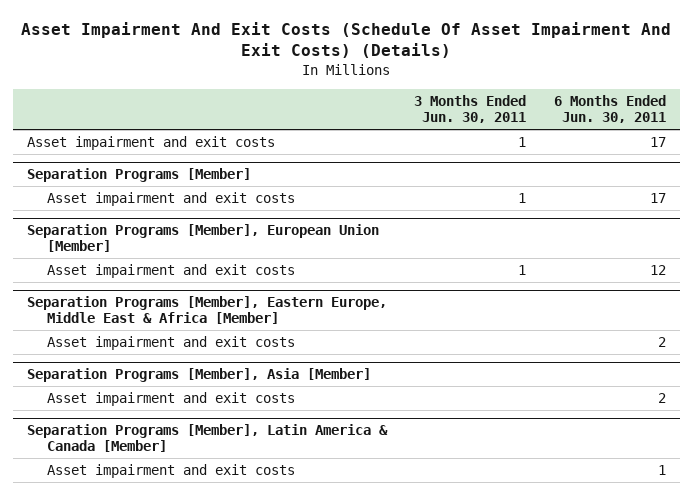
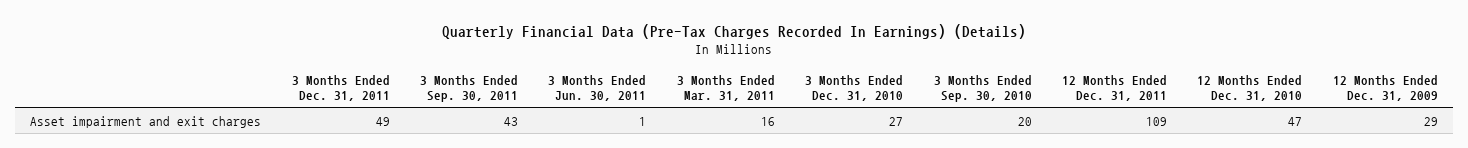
- Asset Impairment And Exit Costs (Schedule Of Asset Impairment And Exit Costs) (Details)
+ Quarterly Financial Data (Pre-Tax Charges Recorded In Earnings) (Details)
- | 3 Months Ended Jun. 30, 2011 | 6 Months Ended Jun. 30, 2011
+ | 3 Months Ended Dec. 31, 2011 | 3 Months Ended Sep. 30, 2011 | 3 Months Ended Jun. 30, 2011 | 3 Months Ended Mar. 31, 2011 | 3 Months Ended Dec. 31, 2010 | 3 Months Ended Sep. 30, 2010 | 12 Months Ended Dec. 31, 2011 | 12 Months Ended Dec. 31, 2010 | 12 Months Ended Dec. 31, 2009
- Asset impairment and exit costs | 1 | 17
- Separation Programs [Member]
- Asset impairment and exit costs | 1 | 17
- Separation Programs [Member], European Union [Member]
- Asset impairment and exit costs | 1 | 12
- Separation Programs [Member], Eastern Europe, Middle East & Africa [Member]
- Asset impairment and exit costs | | 2
- Separation Programs [Member], Asia [Member]
- Asset impairment and exit costs | | 2
- Separation Programs [Member], Latin America & Canada [Member]
- Asset impairment and exit costs | | 1
+ Asset impairment and exit charges | 49 | 43 | 1 | 16 | 27 | 20 | 109 | 47 | 29

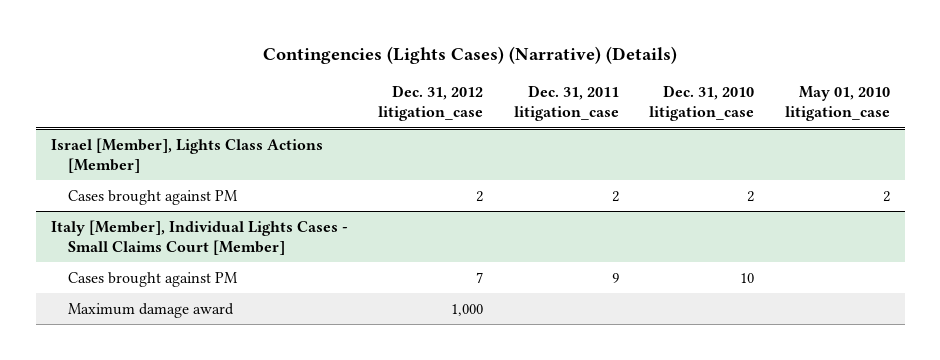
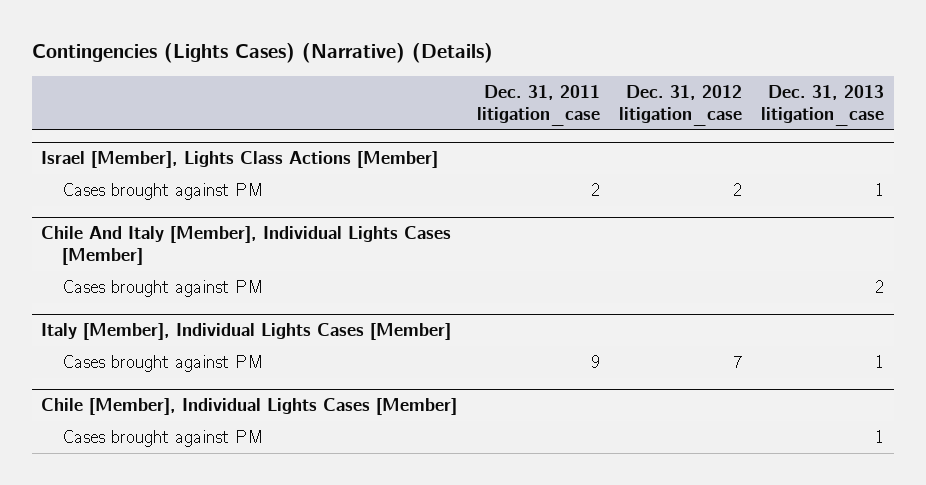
- | Dec. 31, 2012 litigation_case | Dec. 31, 2011 litigation_case | Dec. 31, 2010 litigation_case | May 01, 2010 litigation_case
+ | Dec. 31, 2011 litigation_case | Dec. 31, 2012 litigation_case | Dec. 31, 2013 litigation_case
- Italy [Member], Individual Lights Cases - Small Claims Court [Member]
+ Chile And Italy [Member], Individual Lights Cases [Member]
+ Cases brought against PM | | | 2
+ Italy [Member], Individual Lights Cases [Member]
- Maximum damage award | 1,000 | | |
+ Chile [Member], Individual Lights Cases [Member]
+ Cases brought against PM | | | 1

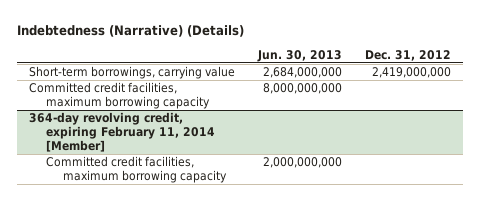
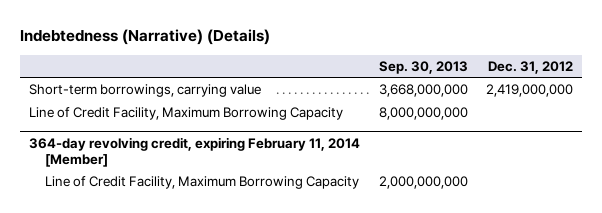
- | Jun. 30, 2013 | Dec. 31, 2012
+ | Sep. 30, 2013 | Dec. 31, 2012
- Committed credit facilities, maximum borrowing capacity | 8,000,000,000 |
+ Line of Credit Facility, Maximum Borrowing Capacity | 8,000,000,000 |
@ 364-day revolving credit, expiring February 11, 2014 [Member]
- Committed credit facilities, maximum borrowing capacity | 2,000,000,000 |
+ Line of Credit Facility, Maximum Borrowing Capacity | 2,000,000,000 |

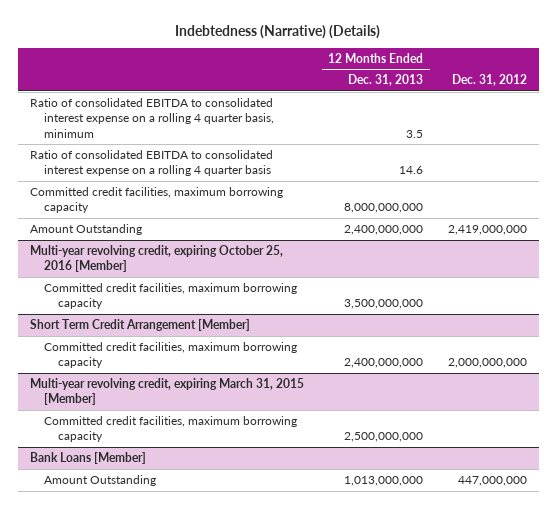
- | Sep. 30, 2013 | Dec. 31, 2012
+ | 12 Months Ended Dec. 31, 2013 | Dec. 31, 2012
- Short-term borrowings, carrying value | 3,668,000,000 | 2,419,000,000
- Line of Credit Facility, Maximum Borrowing Capacity | 8,000,000,000 |
- 364-day revolving credit, expiring February 11, 2014 [Member]
- Line of Credit Facility, Maximum Borrowing Capacity | 2,000,000,000 |
+ Ratio of consolidated EBITDA to consolidated interest expense on a rolling 4 quarter basis, minimum | 3.5 |
+ Ratio of consolidated EBITDA to consolidated interest expense on a rolling 4 quarter basis | 14.6 |
+ Committed credit facilities, maximum borrowing capacity | 8,000,000,000 |
+ Amount Outstanding | 2,400,000,000 | 2,419,000,000
+ Multi-year revolving credit, expiring October 25, 2016 [Member]
+ Committed credit facilities, maximum borrowing capacity | 3,500,000,000 |
+ Short Term Credit Arrangement [Member]
+ Committed credit facilities, maximum borrowing capacity | 2,400,000,000 | 2,000,000,000
+ Multi-year revolving credit, expiring March 31, 2015 [Member]
+ Committed credit facilities, maximum borrowing capacity | 2,500,000,000 |
+ Bank Loans [Member]
+ Amount Outstanding | 1,013,000,000 | 447,000,000

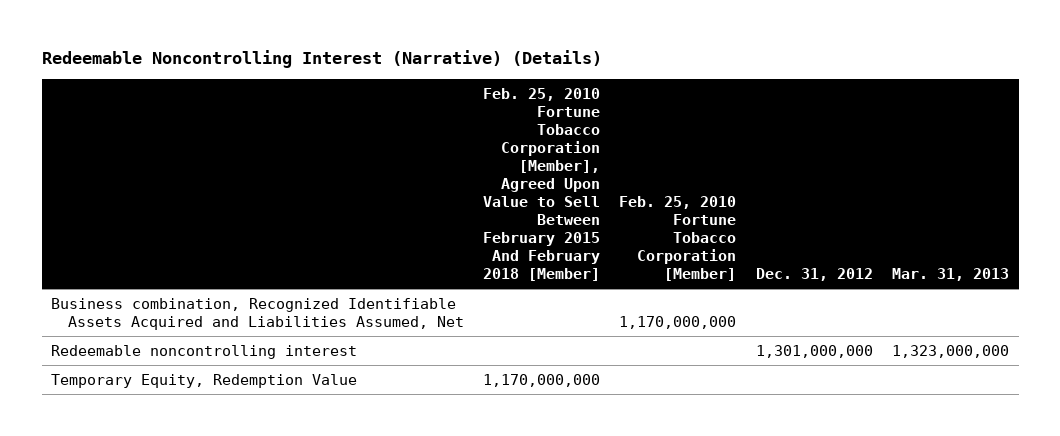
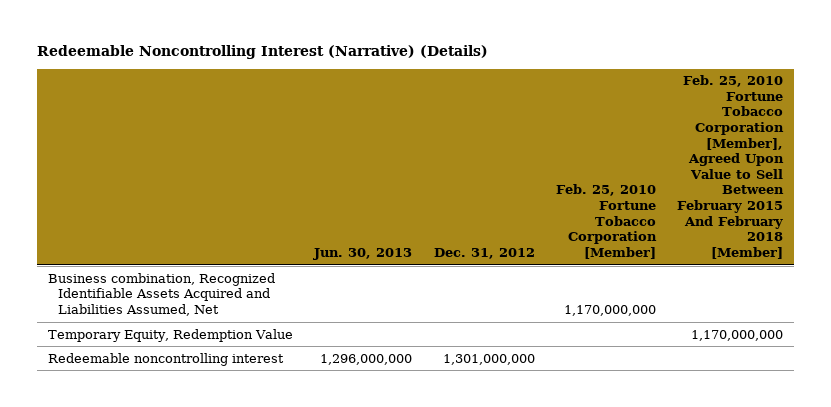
- | Feb. 25, 2010 Fortune Tobacco Corporation [Member], Agreed Upon Value to Sell Between February 2015 And February 2018 [Member] | Feb. 25, 2010 Fortune Tobacco Corporation [Member] | Dec. 31, 2012 | Mar. 31, 2013
+ | Jun. 30, 2013 | Dec. 31, 2012 | Feb. 25, 2010 Fortune Tobacco Corporation [Member] | Feb. 25, 2010 Fortune Tobacco Corporation [Member], Agreed Upon Value to Sell Between February 2015 And February 2018 [Member]
moved down: Redeemable noncontrolling interest | 1,296,000,000 | 1,301,000,000 | |

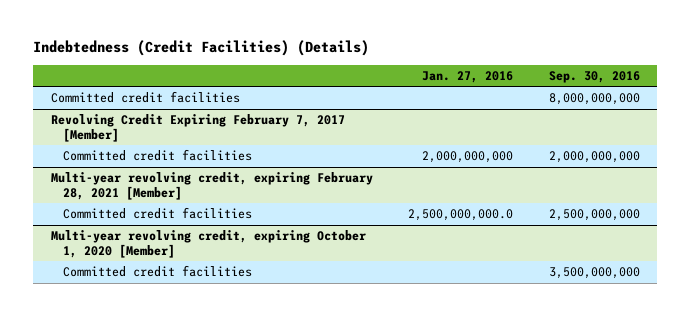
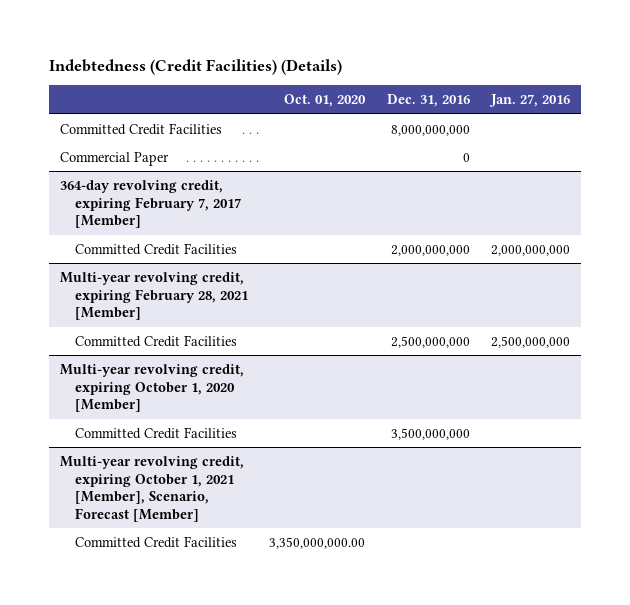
- | Jan. 27, 2016 | Sep. 30, 2016
+ | Oct. 01, 2020 | Dec. 31, 2016 | Jan. 27, 2016
- Committed credit facilities | | 8,000,000,000
- Revolving Credit Expiring February 7, 2017 [Member]
- Committed credit facilities | 2,000,000,000 | 2,000,000,000
+ Committed Credit Facilities | | 8,000,000,000 |
+ Commercial Paper | | 0 |
+ 364-day revolving credit, expiring February 7, 2017 [Member]
+ Committed Credit Facilities | | 2,000,000,000 | 2,000,000,000
@ Multi-year revolving credit, expiring February 28, 2021 [Member]
- Committed credit facilities | 2,500,000,000.0 | 2,500,000,000
+ Committed Credit Facilities | | 2,500,000,000 | 2,500,000,000
@ Multi-year revolving credit, expiring October 1, 2020 [Member]
- Committed credit facilities | | 3,500,000,000
+ Committed Credit Facilities | | 3,500,000,000 |
+ Multi-year revolving credit, expiring October 1, 2021 [Member], Scenario, Forecast [Member]
+ Committed Credit Facilities | 3,350,000,000.00 | |

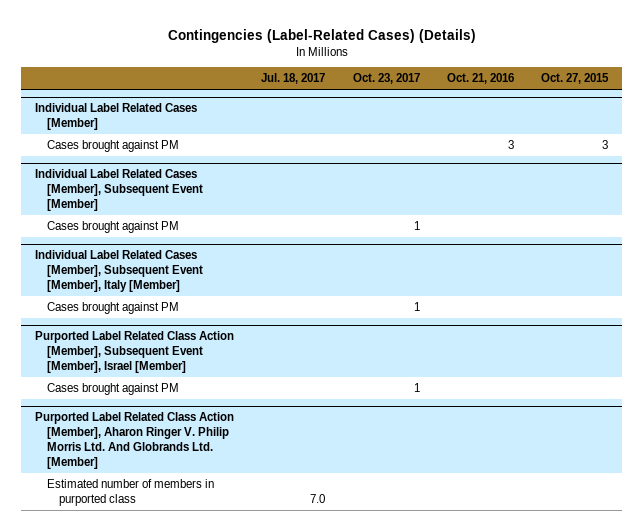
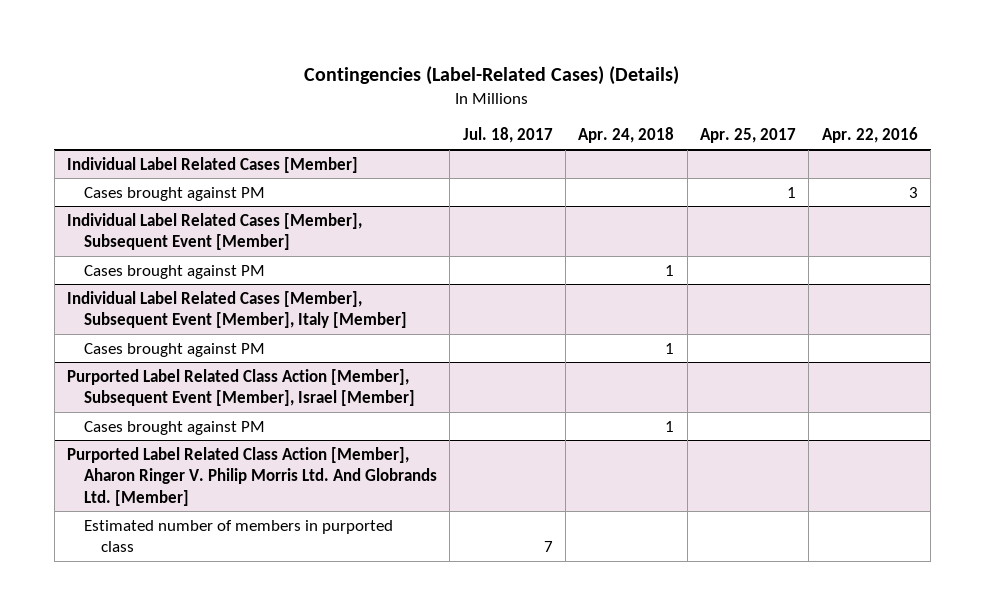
- | Jul. 18, 2017 | Oct. 23, 2017 | Oct. 21, 2016 | Oct. 27, 2015
+ | Jul. 18, 2017 | Apr. 24, 2018 | Apr. 25, 2017 | Apr. 22, 2016
@ Purported Label Related Class Action [Member], Aharon Ringer V. Philip Morris Ltd. And Globrands Ltd. [Member]
- Estimated number of members in purported class | 7.0 | | |
+ Estimated number of members in purported class | 7 | | |

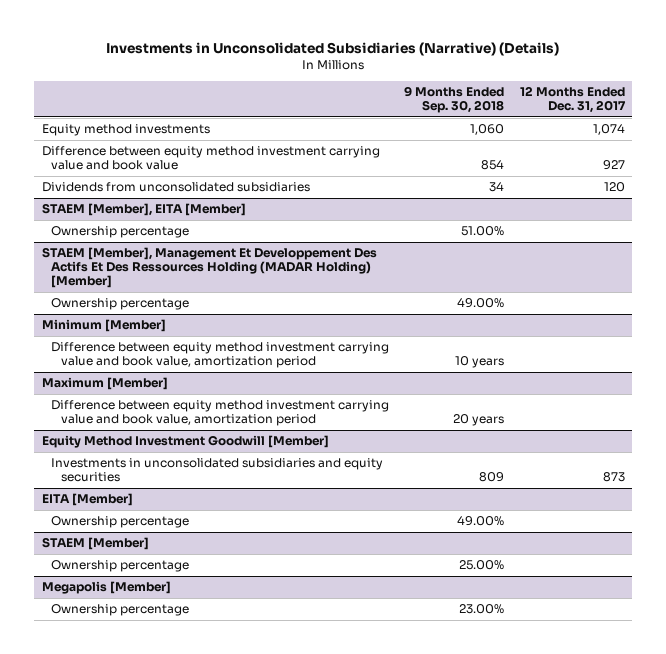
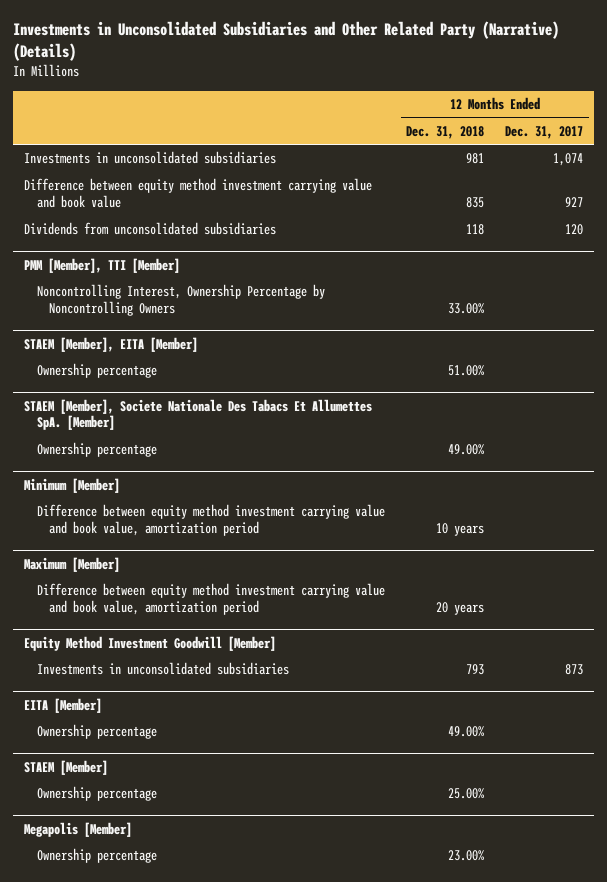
- Investments in Unconsolidated Subsidiaries (Narrative) (Details)
+ Investments in Unconsolidated Subsidiaries and Other Related Party (Narrative) (Details)
- | 9 Months Ended Sep. 30, 2018 | 12 Months Ended Dec. 31, 2017
+ | 12 Months Ended Dec. 31, 2018 | 12 Months Ended Dec. 31, 2017
- Equity method investments | 1,060 | 1,074
+ Investments in unconsolidated subsidiaries | 981 | 1,074
+ PMM [Member], TTI [Member]
+ Noncontrolling Interest, Ownership Percentage by Noncontrolling Owners | 33.00% |
- STAEM [Member], Management Et Developpement Des Actifs Et Des Ressources Holding (MADAR Holding) [Member]
- Ownership percentage | 49.00% |
+ STAEM [Member], Societe Nationale Des Tabacs Et Allumettes SpA. [Member]
+ Ownership percentage | 49.00% |
@ Equity Method Investment Goodwill [Member]
- Investments in unconsolidated subsidiaries and equity securities | 809 | 873
+ Investments in unconsolidated subsidiaries | 793 | 873

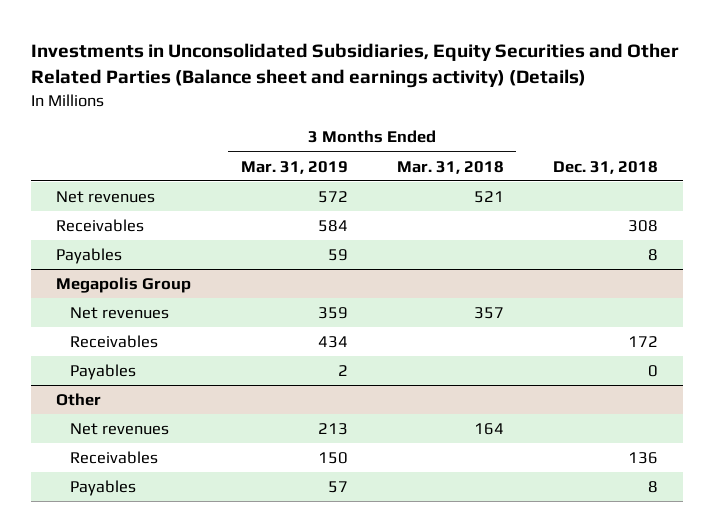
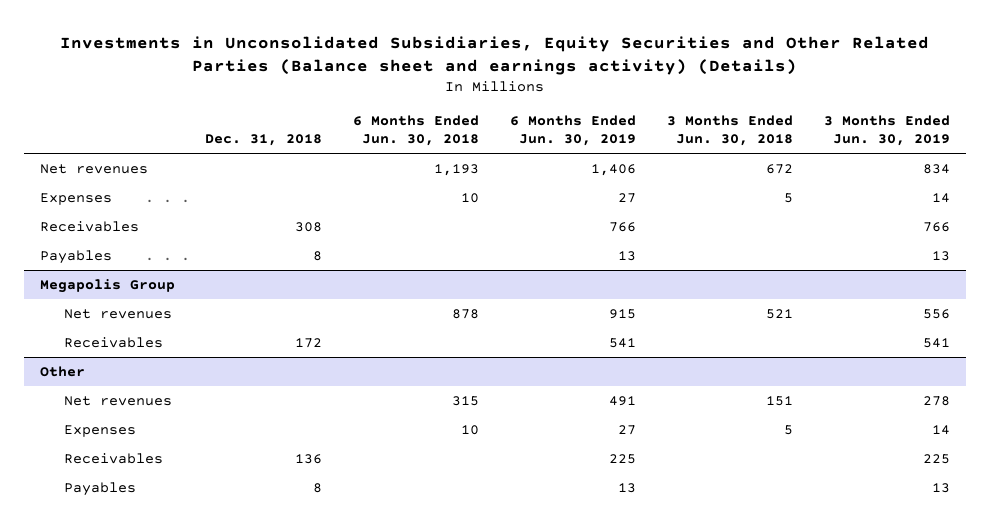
- | 3 Months Ended Mar. 31, 2019 | 3 Months Ended Mar. 31, 2018 | Dec. 31, 2018
+ | Dec. 31, 2018 | 6 Months Ended Jun. 30, 2018 | 6 Months Ended Jun. 30, 2019 | 3 Months Ended Jun. 30, 2018 | 3 Months Ended Jun. 30, 2019
+ Expenses | | 10 | 27 | 5 | 14
@ Megapolis Group
- Payables | 2 | | 0
@ Other
+ Expenses | | 10 | 27 | 5 | 14

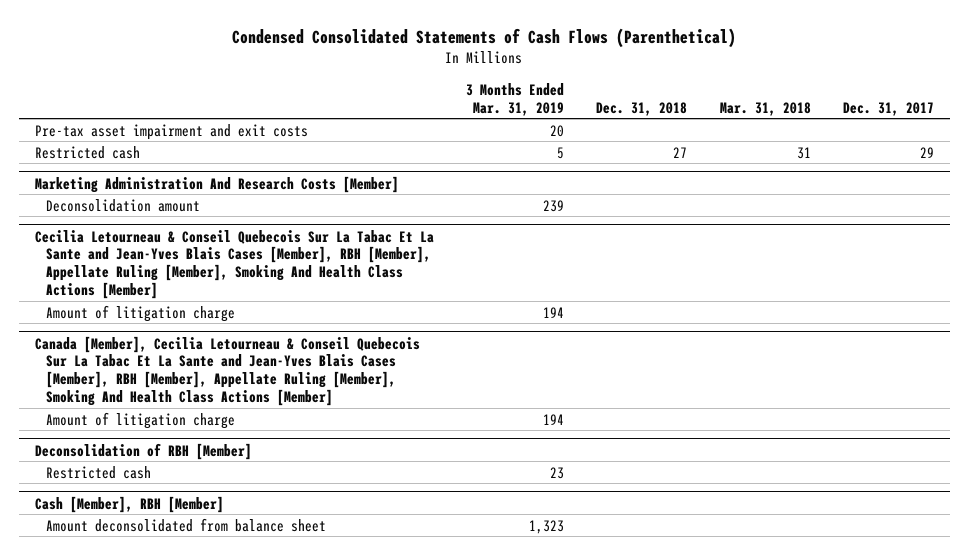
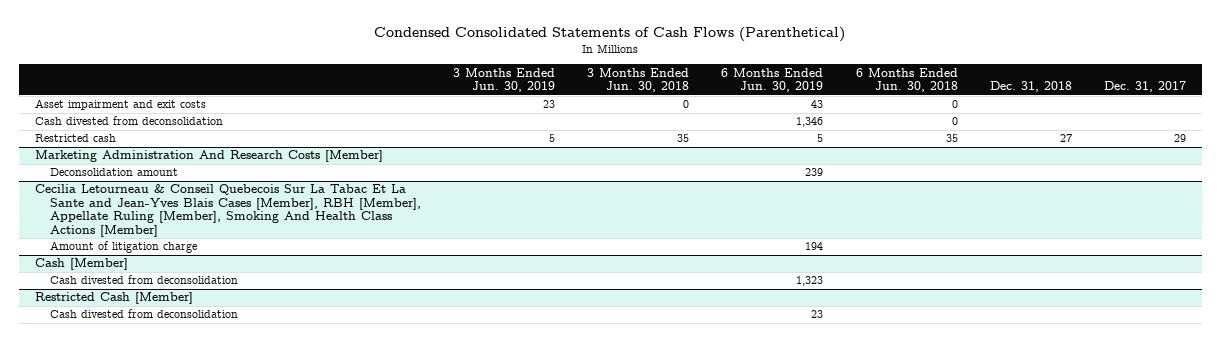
- | 3 Months Ended Mar. 31, 2019 | Dec. 31, 2018 | Mar. 31, 2018 | Dec. 31, 2017
+ | 3 Months Ended Jun. 30, 2019 | 3 Months Ended Jun. 30, 2018 | 6 Months Ended Jun. 30, 2019 | 6 Months Ended Jun. 30, 2018 | Dec. 31, 2018 | Dec. 31, 2017
- Pre-tax asset impairment and exit costs | 20 | | |
+ Asset impairment and exit costs | 23 | 0 | 43 | 0 | |
+ Cash divested from deconsolidation | | | 1,346 | 0 | |
- Canada [Member], Cecilia Letourneau & Conseil Quebecois Sur La Tabac Et La Sante and Jean-Yves Blais Cases [Member], RBH [Member], Appellate Ruling [Member], Smoking And Health Class Actions [Member]
- Amount of litigation charge | 194 | | |
- Deconsolidation of RBH [Member]
- Restricted cash | 23 | | |
- Cash [Member], RBH [Member]
- Amount deconsolidated from balance sheet | 1,323 | | |
+ Cash [Member]
+ Cash divested from deconsolidation | | | 1,323 | | |
+ Restricted Cash [Member]
+ Cash divested from deconsolidation | | | 23 | | |

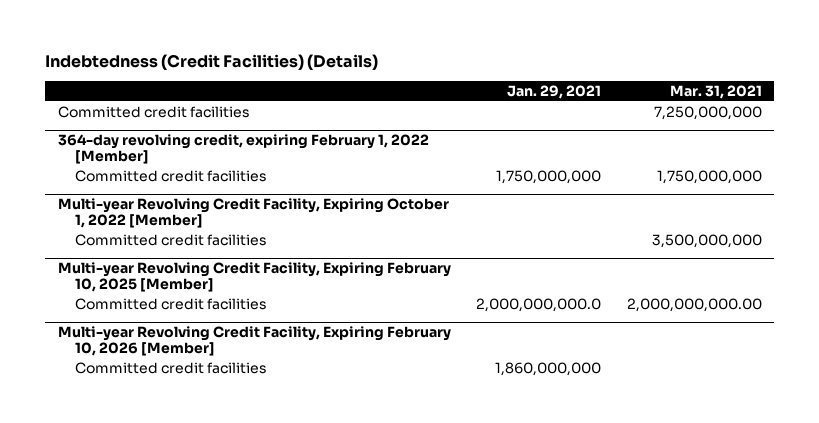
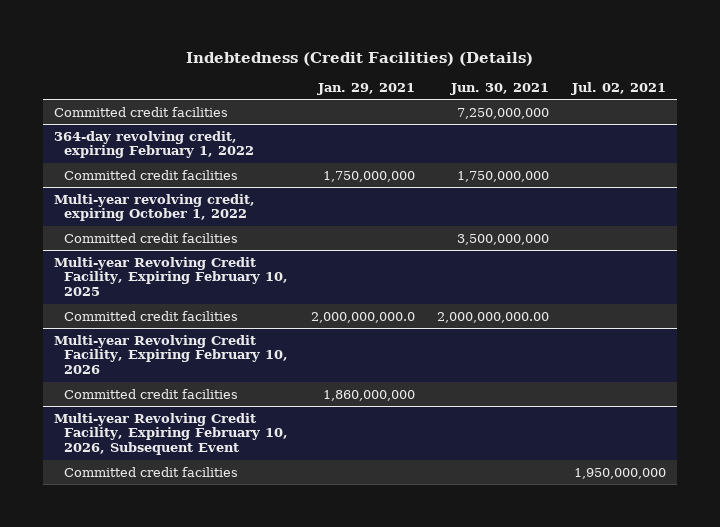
- | Jan. 29, 2021 | Mar. 31, 2021
+ | Jan. 29, 2021 | Jun. 30, 2021 | Jul. 02, 2021
- 364-day revolving credit, expiring February 1, 2022 [Member]
+ 364-day revolving credit, expiring February 1, 2022
- Multi-year Revolving Credit Facility, Expiring October 1, 2022 [Member]
+ Multi-year revolving credit, expiring October 1, 2022
- Multi-year Revolving Credit Facility, Expiring February 10, 2025 [Member]
+ Multi-year Revolving Credit Facility, Expiring February 10, 2025
- Multi-year Revolving Credit Facility, Expiring February 10, 2026 [Member]
+ Multi-year Revolving Credit Facility, Expiring February 10, 2026
+ Multi-year Revolving Credit Facility, Expiring February 10, 2026, Subsequent Event
+ Committed credit facilities | | | 1,950,000,000

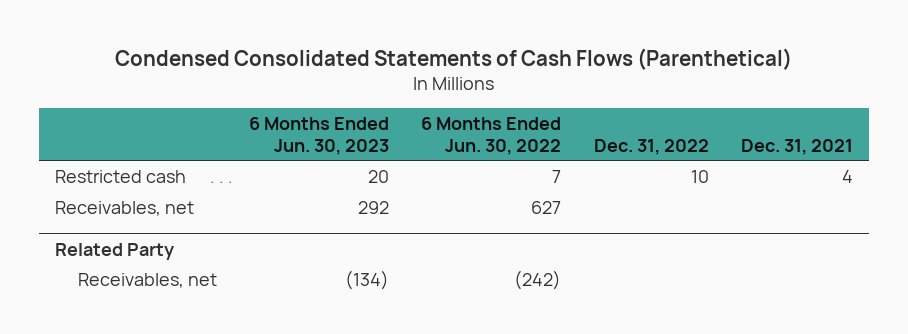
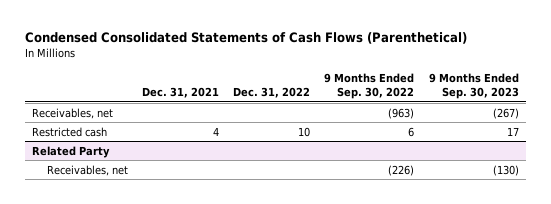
- | 6 Months Ended Jun. 30, 2023 | 6 Months Ended Jun. 30, 2022 | Dec. 31, 2022 | Dec. 31, 2021
+ | Dec. 31, 2021 | Dec. 31, 2022 | 9 Months Ended Sep. 30, 2022 | 9 Months Ended Sep. 30, 2023
moved down: Restricted cash | 4 | 10 | 6 | 17

